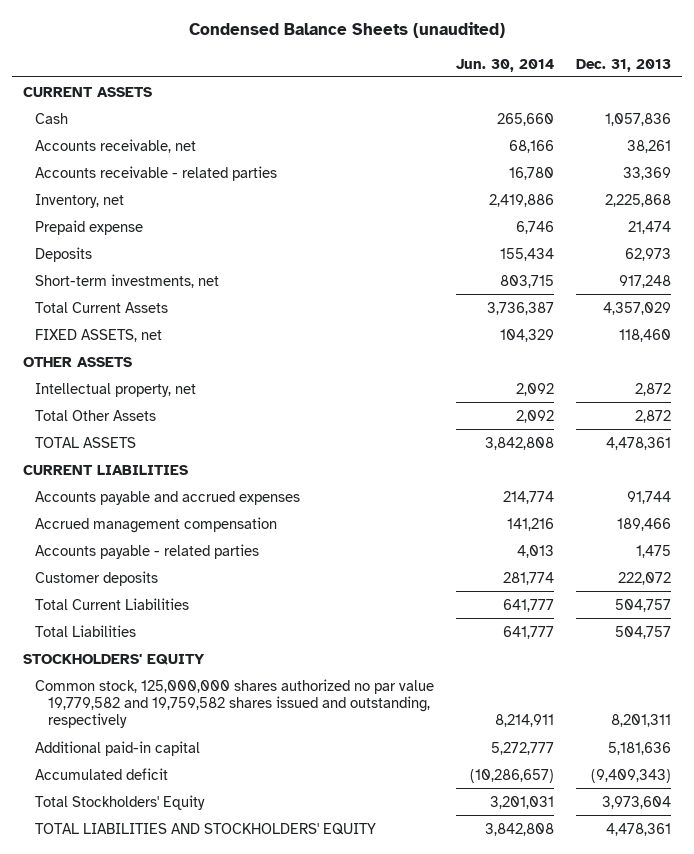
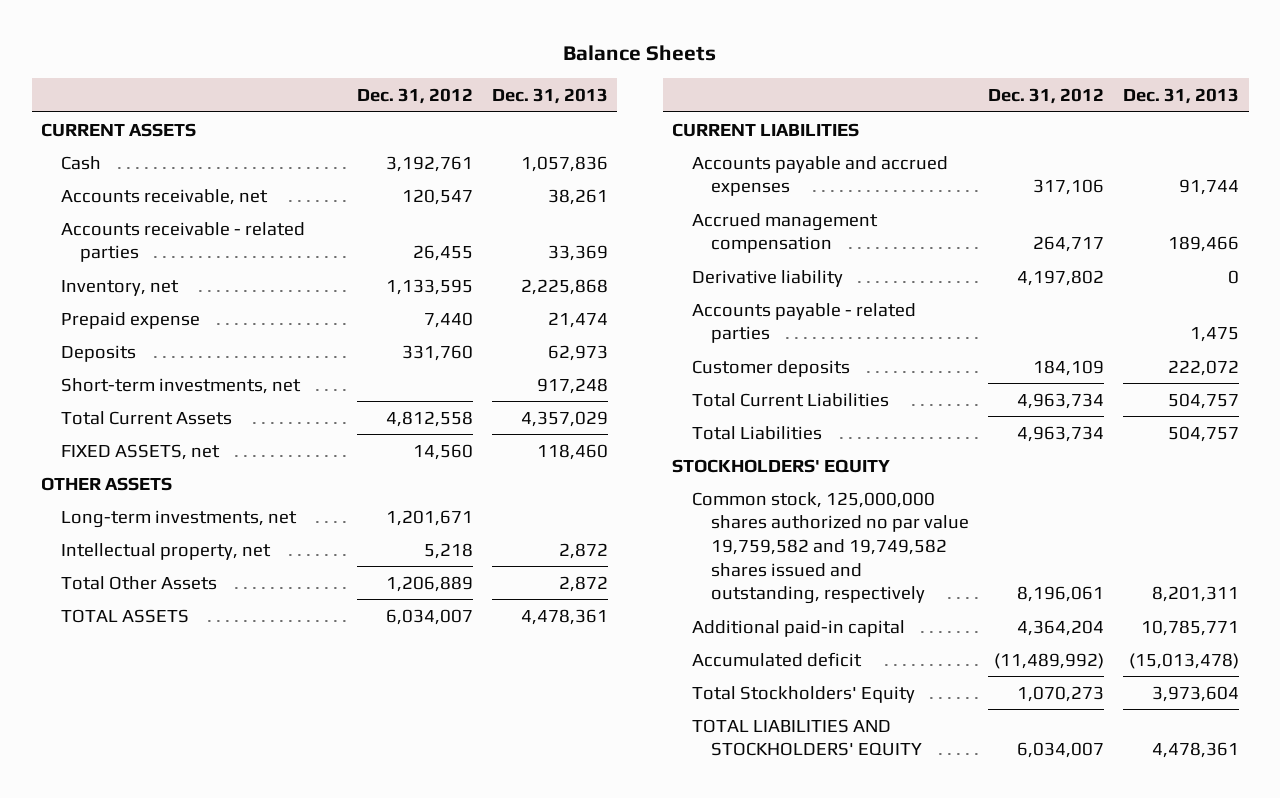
- Condensed Balance Sheets (unaudited)
+ Balance Sheets
- | Jun. 30, 2014 | Dec. 31, 2013
+ | Dec. 31, 2012 | Dec. 31, 2013
+ Long-term investments, net | 1,201,671 |
+ Derivative liability | 4,197,802 | 0
- Common stock, 125,000,000 shares authorized no par value 19,779,582 and 19,759,582 shares issued and outstanding, respectively | 8,214,911 | 8,201,311
- Additional paid-in capital | 5,272,777 | 5,181,636
- Accumulated deficit | (10,286,657) | (9,409,343)
+ Common stock, 125,000,000 shares authorized no par value 19,759,582 and 19,749,582 shares issued and outstanding, respectively | 8,196,061 | 8,201,311
+ Additional paid-in capital | 4,364,204 | 10,785,771
+ Accumulated deficit | (11,489,992) | (15,013,478)

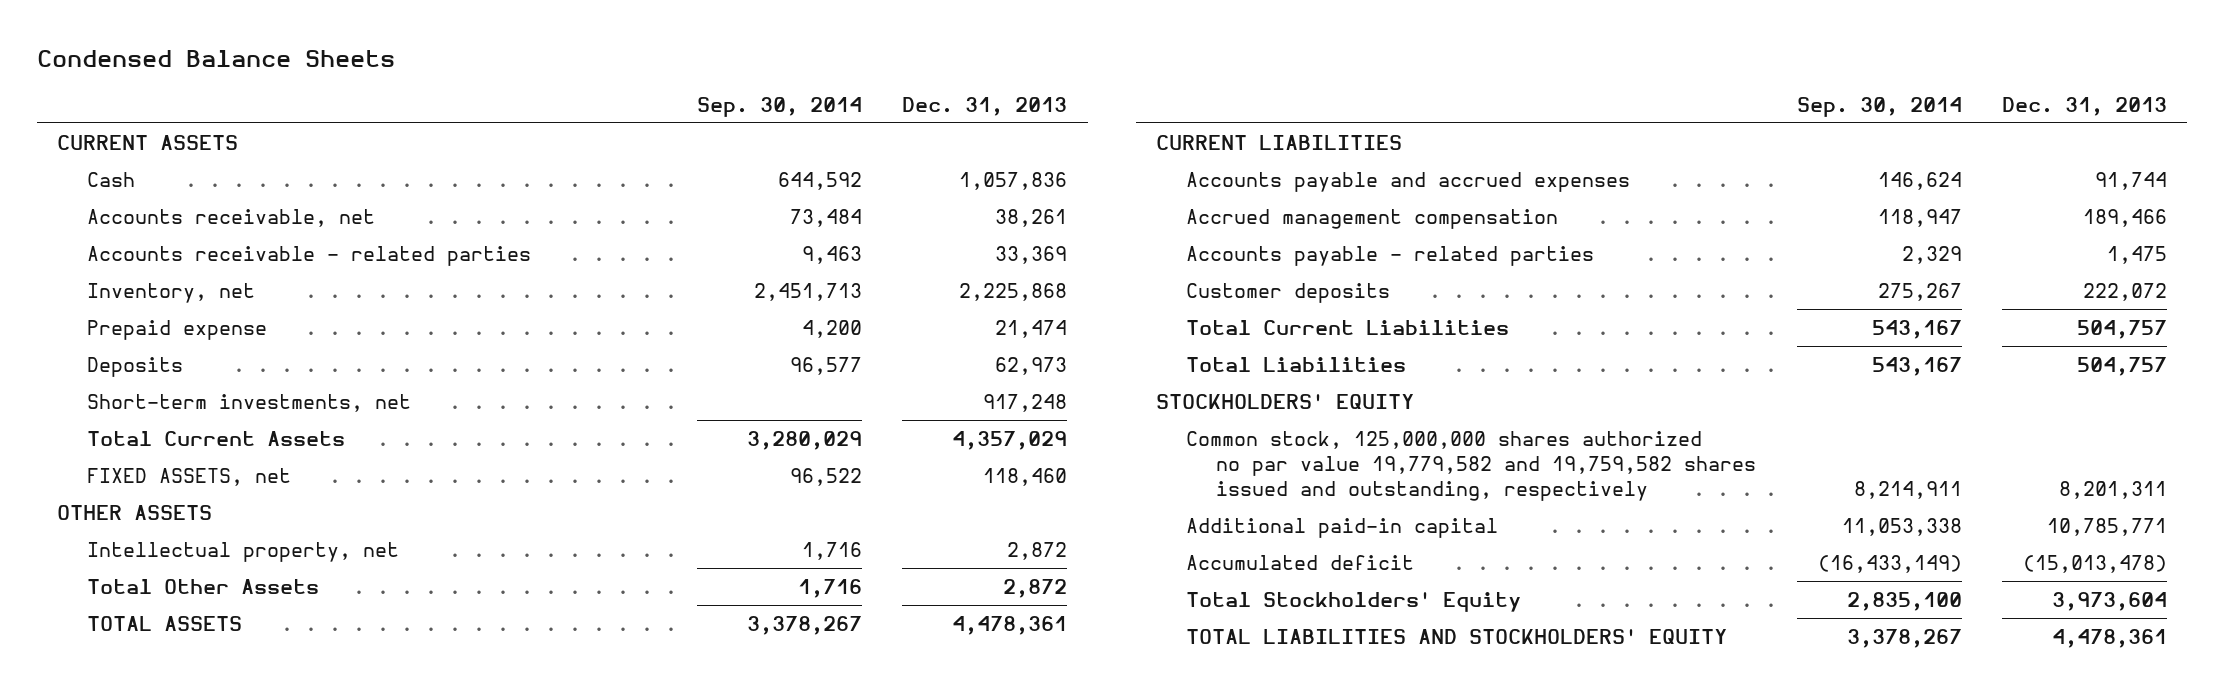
- Balance Sheets
+ Condensed Balance Sheets
- | Dec. 31, 2012 | Dec. 31, 2013
+ | Sep. 30, 2014 | Dec. 31, 2013
- Long-term investments, net | 1,201,671 |
- Derivative liability | 4,197,802 | 0
- Common stock, 125,000,000 shares authorized no par value 19,759,582 and 19,749,582 shares issued and outstanding, respectively | 8,196,061 | 8,201,311
+ Common stock, 125,000,000 shares authorized no par value 19,779,582 and 19,759,582 shares issued and outstanding, respectively | 8,214,911 | 8,201,311

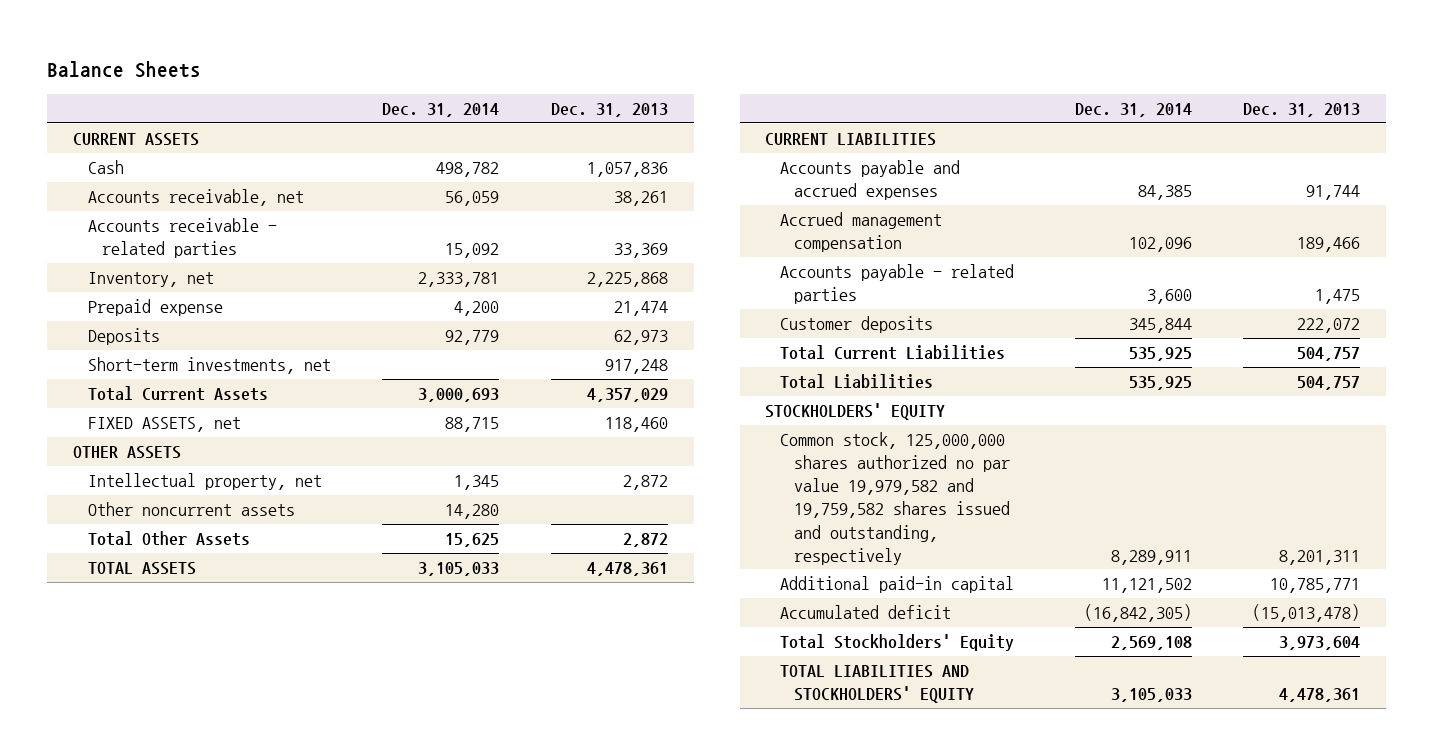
- Condensed Balance Sheets
+ Balance Sheets
- | Sep. 30, 2014 | Dec. 31, 2013
+ | Dec. 31, 2014 | Dec. 31, 2013
+ Other noncurrent assets | 14,280 |
- Common stock, 125,000,000 shares authorized no par value 19,779,582 and 19,759,582 shares issued and outstanding, respectively | 8,214,911 | 8,201,311
+ Common stock, 125,000,000 shares authorized no par value 19,979,582 and 19,759,582 shares issued and outstanding, respectively | 8,289,911 | 8,201,311

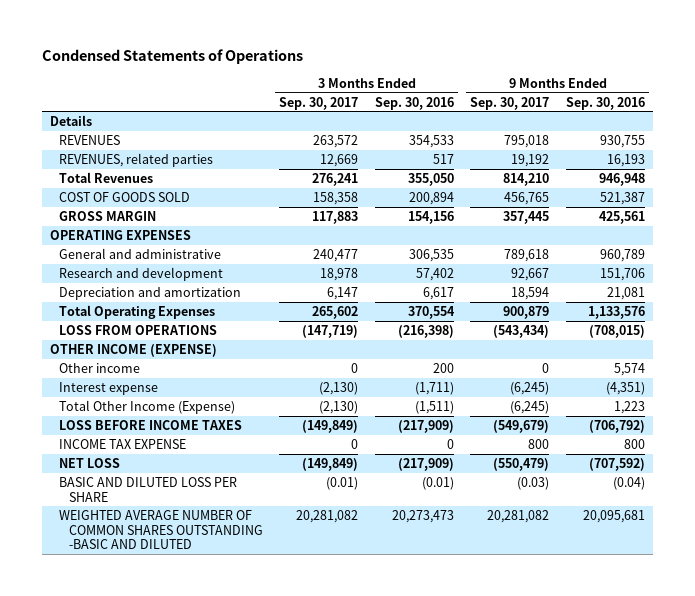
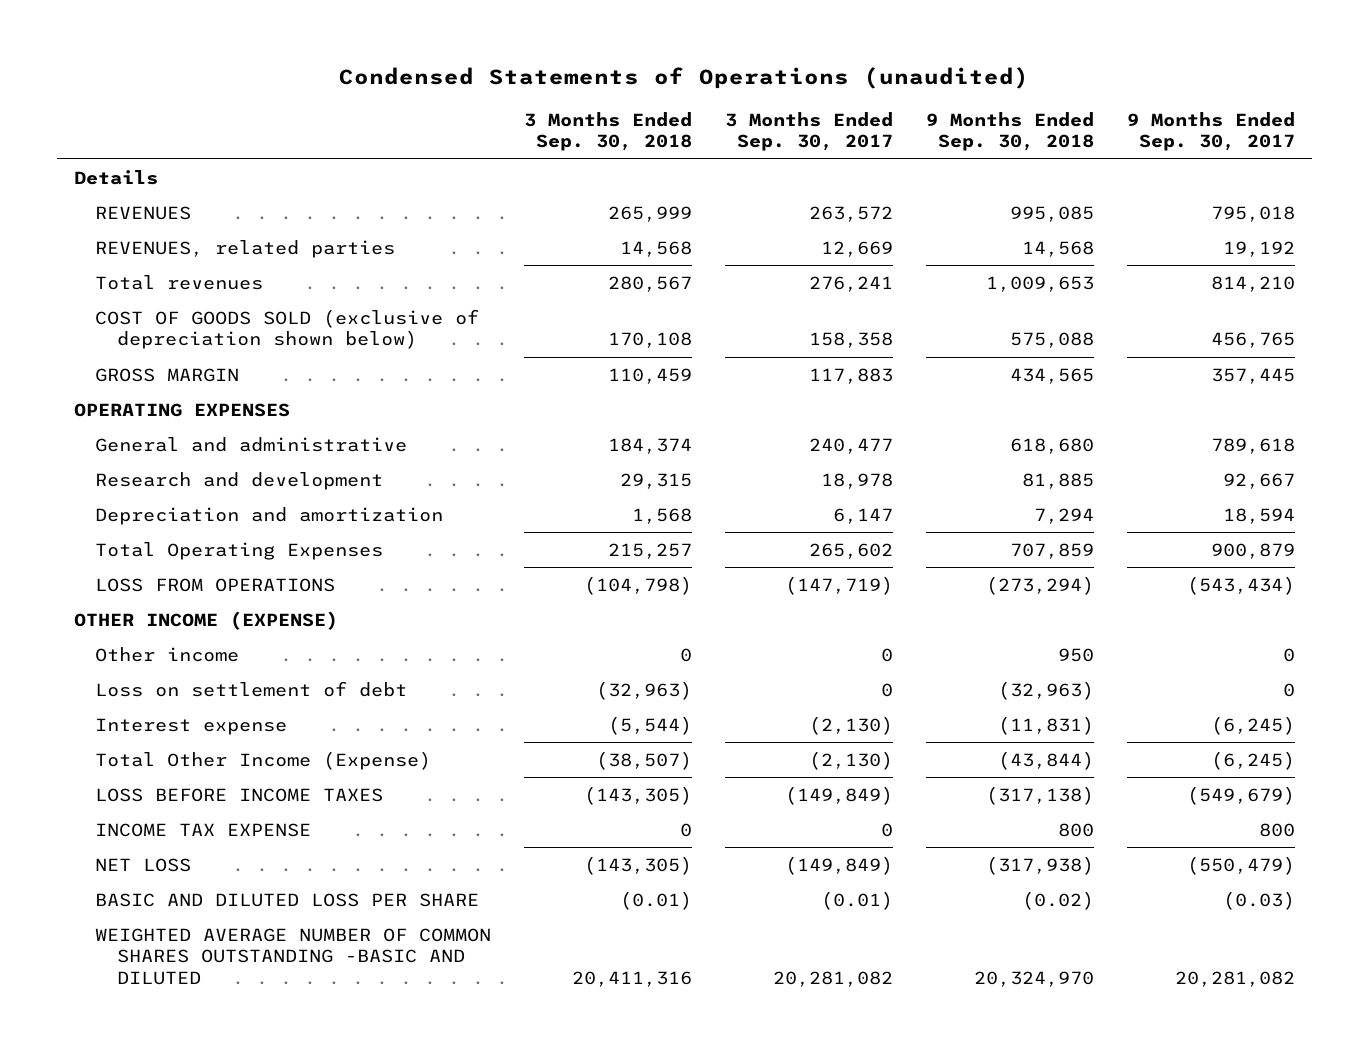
- Condensed Statements of Operations
+ Condensed Statements of Operations (unaudited)
- | 3 Months Ended Sep. 30, 2017 | 3 Months Ended Sep. 30, 2016 | 9 Months Ended Sep. 30, 2017 | 9 Months Ended Sep. 30, 2016
+ | 3 Months Ended Sep. 30, 2018 | 3 Months Ended Sep. 30, 2017 | 9 Months Ended Sep. 30, 2018 | 9 Months Ended Sep. 30, 2017
- Total Revenues | 276,241 | 355,050 | 814,210 | 946,948
- COST OF GOODS SOLD | 158,358 | 200,894 | 456,765 | 521,387
+ Total revenues | 280,567 | 276,241 | 1,009,653 | 814,210
+ COST OF GOODS SOLD (exclusive of depreciation shown below) | 170,108 | 158,358 | 575,088 | 456,765
+ Loss on settlement of debt | (32,963) | 0 | (32,963) | 0

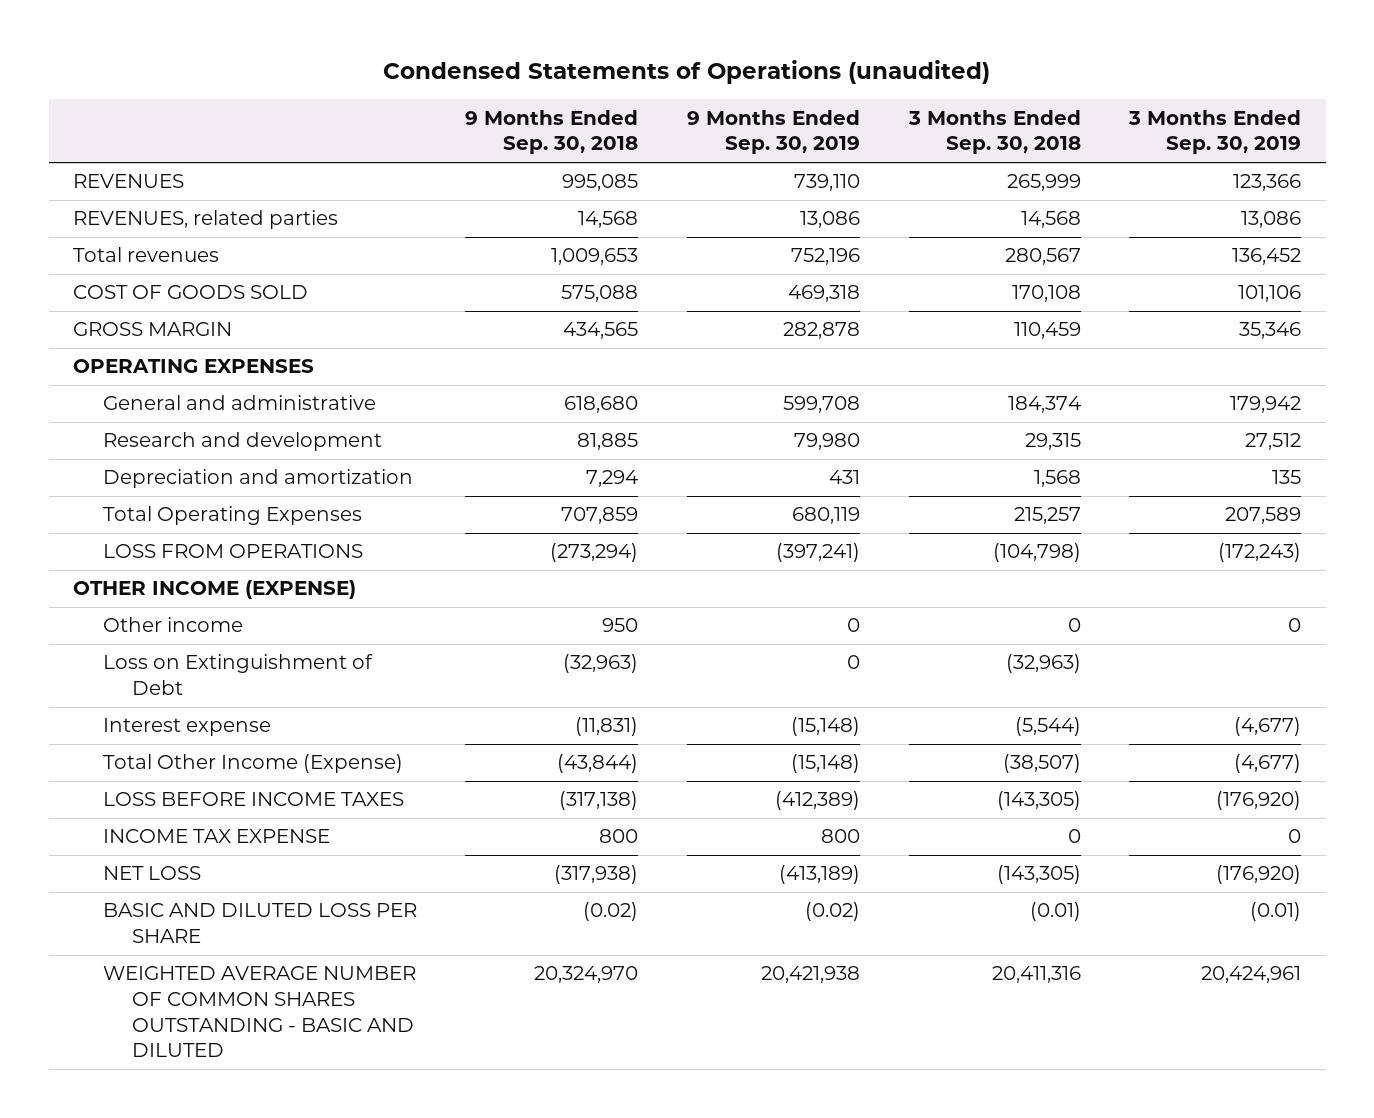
- | 3 Months Ended Sep. 30, 2018 | 3 Months Ended Sep. 30, 2017 | 9 Months Ended Sep. 30, 2018 | 9 Months Ended Sep. 30, 2017
+ | 9 Months Ended Sep. 30, 2018 | 9 Months Ended Sep. 30, 2019 | 3 Months Ended Sep. 30, 2018 | 3 Months Ended Sep. 30, 2019
- Details
- COST OF GOODS SOLD (exclusive of depreciation shown below) | 170,108 | 158,358 | 575,088 | 456,765
+ COST OF GOODS SOLD | 575,088 | 469,318 | 170,108 | 101,106
- Loss on settlement of debt | (32,963) | 0 | (32,963) | 0
+ Loss on Extinguishment of Debt | (32,963) | 0 | (32,963) |
- WEIGHTED AVERAGE NUMBER OF COMMON SHARES OUTSTANDING -BASIC AND DILUTED | 20,411,316 | 20,281,082 | 20,324,970 | 20,281,082
+ WEIGHTED AVERAGE NUMBER OF COMMON SHARES OUTSTANDING - BASIC AND DILUTED | 20,324,970 | 20,421,938 | 20,411,316 | 20,424,961

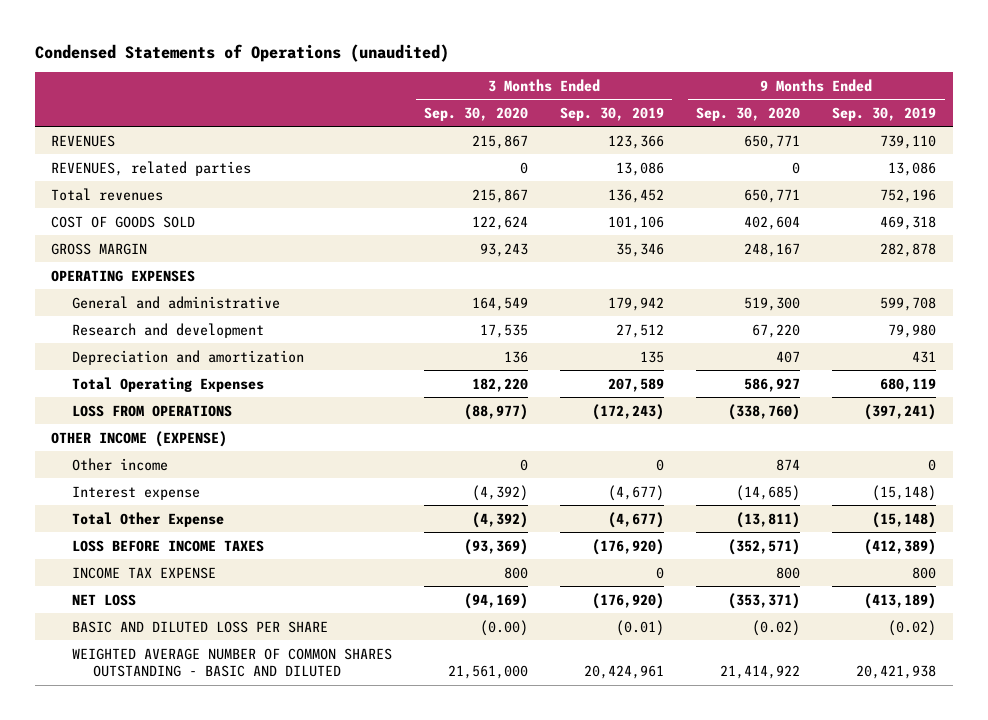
- | 9 Months Ended Sep. 30, 2018 | 9 Months Ended Sep. 30, 2019 | 3 Months Ended Sep. 30, 2018 | 3 Months Ended Sep. 30, 2019
+ | 3 Months Ended Sep. 30, 2020 | 3 Months Ended Sep. 30, 2019 | 9 Months Ended Sep. 30, 2020 | 9 Months Ended Sep. 30, 2019
- Loss on Extinguishment of Debt | (32,963) | 0 | (32,963) |
- Total Other Income (Expense) | (43,844) | (15,148) | (38,507) | (4,677)
+ Total Other Expense | (4,392) | (4,677) | (13,811) | (15,148)

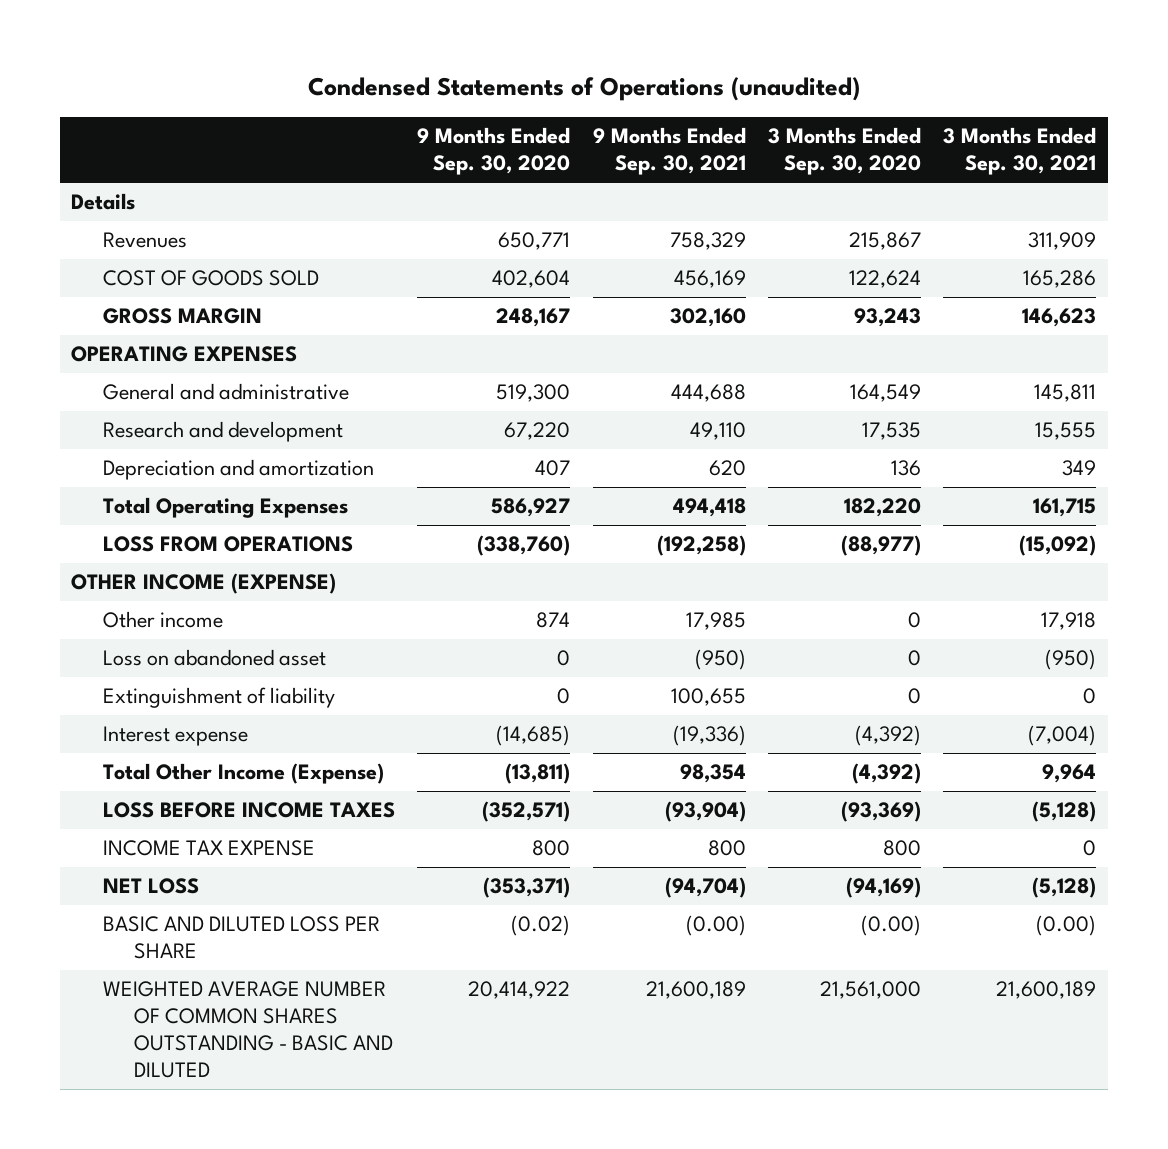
- | 3 Months Ended Sep. 30, 2020 | 3 Months Ended Sep. 30, 2019 | 9 Months Ended Sep. 30, 2020 | 9 Months Ended Sep. 30, 2019
+ | 9 Months Ended Sep. 30, 2020 | 9 Months Ended Sep. 30, 2021 | 3 Months Ended Sep. 30, 2020 | 3 Months Ended Sep. 30, 2021
- REVENUES | 215,867 | 123,366 | 650,771 | 739,110
- REVENUES, related parties | 0 | 13,086 | 0 | 13,086
- Total revenues | 215,867 | 136,452 | 650,771 | 752,196
+ Details
+ Revenues | 650,771 | 758,329 | 215,867 | 311,909
+ Loss on abandoned asset | 0 | (950) | 0 | (950)
+ Extinguishment of liability | 0 | 100,655 | 0 | 0
- Total Other Expense | (4,392) | (4,677) | (13,811) | (15,148)
+ Total Other Income (Expense) | (13,811) | 98,354 | (4,392) | 9,964
- WEIGHTED AVERAGE NUMBER OF COMMON SHARES OUTSTANDING - BASIC AND DILUTED | 21,561,000 | 20,424,961 | 21,414,922 | 20,421,938
+ WEIGHTED AVERAGE NUMBER OF COMMON SHARES OUTSTANDING - BASIC AND DILUTED | 20,414,922 | 21,600,189 | 21,561,000 | 21,600,189

